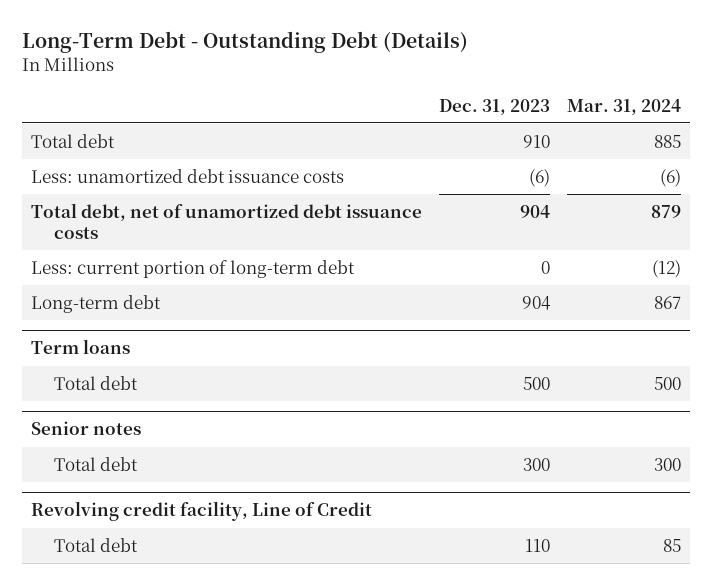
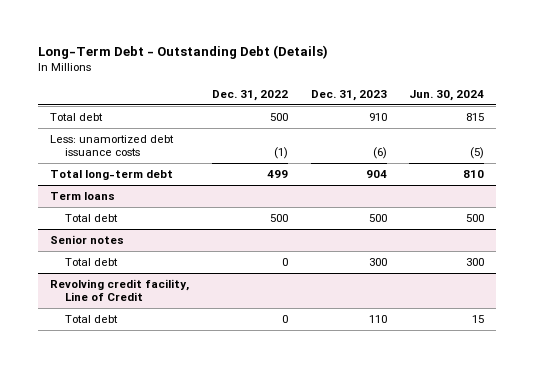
- | Dec. 31, 2023 | Mar. 31, 2024
+ | Dec. 31, 2022 | Dec. 31, 2023 | Jun. 30, 2024
- Total debt, net of unamortized debt issuance costs | 904 | 879
- Less: current portion of long-term debt | 0 | (12)
- Long-term debt | 904 | 867
+ Total long-term debt | 499 | 904 | 810

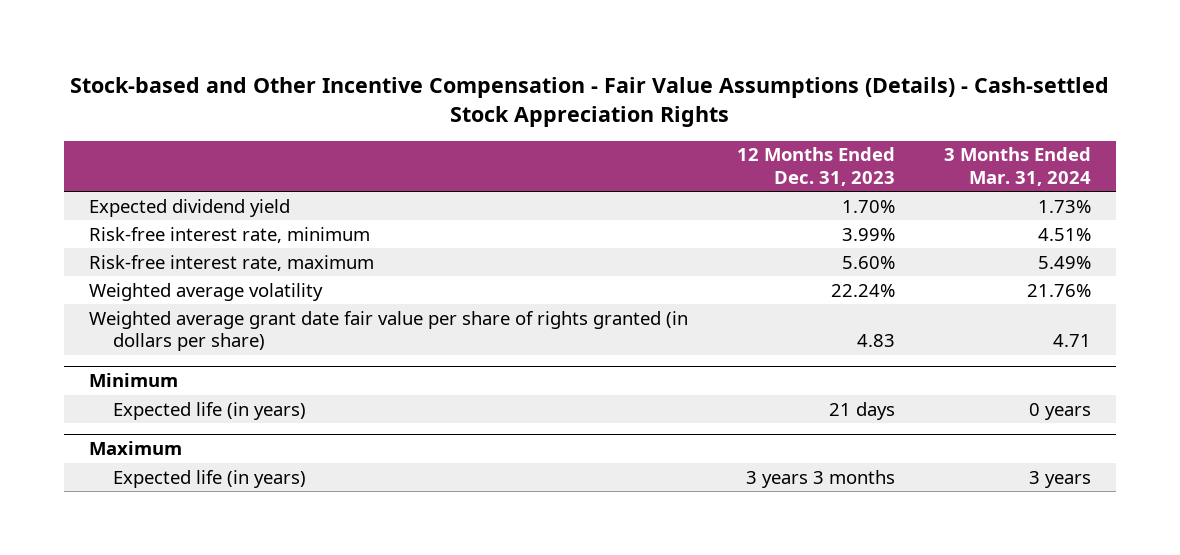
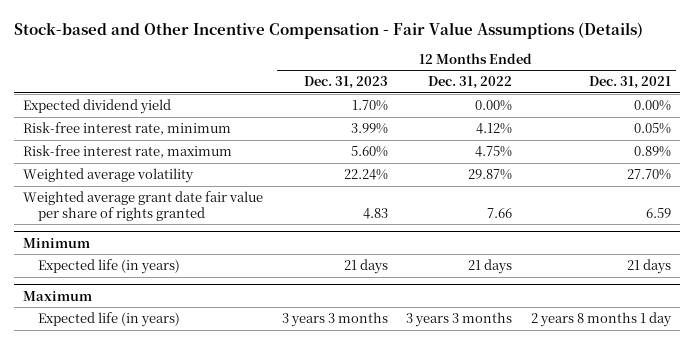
- Stock-based and Other Incentive Compensation - Fair Value Assumptions (Details) - Cash-settled Stock Appreciation Rights
+ Stock-based and Other Incentive Compensation - Fair Value Assumptions (Details)
- | 12 Months Ended Dec. 31, 2023 | 3 Months Ended Mar. 31, 2024
+ | 12 Months Ended Dec. 31, 2023 | 12 Months Ended Dec. 31, 2022 | 12 Months Ended Dec. 31, 2021
- Weighted average grant date fair value per share of rights granted (in dollars per share) | 4.83 | 4.71
+ Weighted average grant date fair value per share of rights granted | 4.83 | 7.66 | 6.59

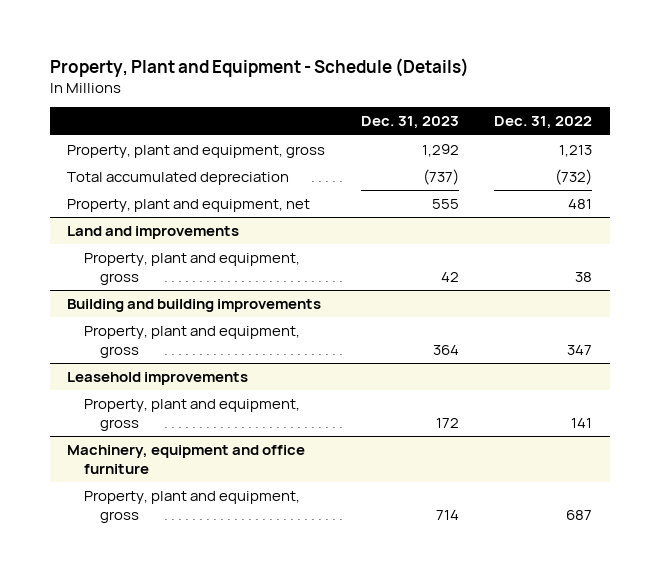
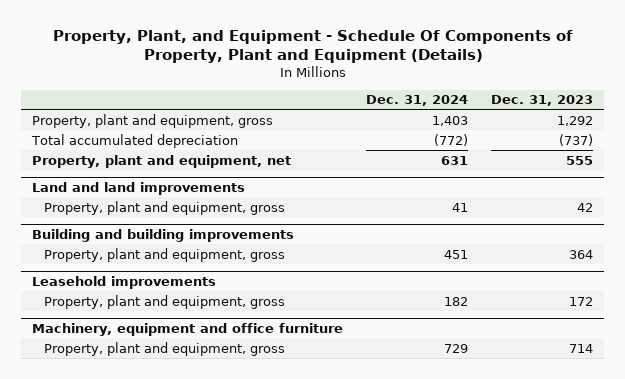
- Property, Plant and Equipment - Schedule (Details)
+ Property, Plant, and Equipment - Schedule Of Components of Property, Plant and Equipment (Details)
- | Dec. 31, 2023 | Dec. 31, 2022
+ | Dec. 31, 2024 | Dec. 31, 2023
- Land and improvements
+ Land and land improvements

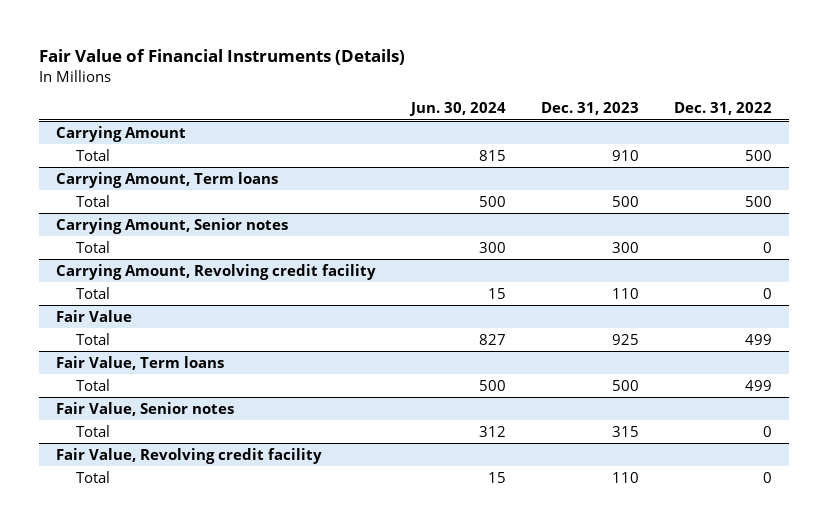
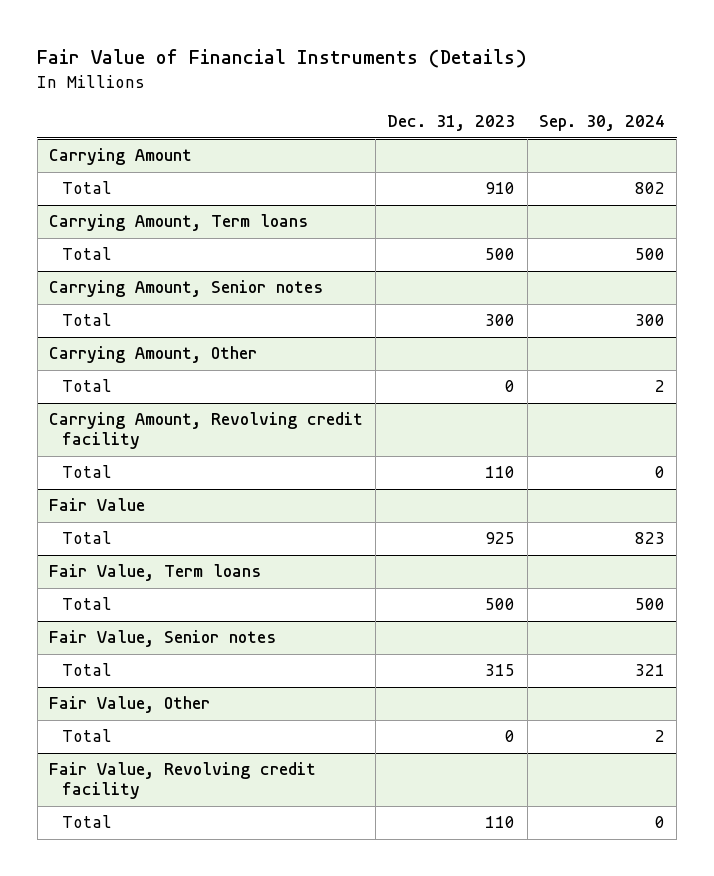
- | Jun. 30, 2024 | Dec. 31, 2023 | Dec. 31, 2022
+ | Dec. 31, 2023 | Sep. 30, 2024
+ Carrying Amount, Other
+ Total | 0 | 2
+ Fair Value, Other
+ Total | 0 | 2

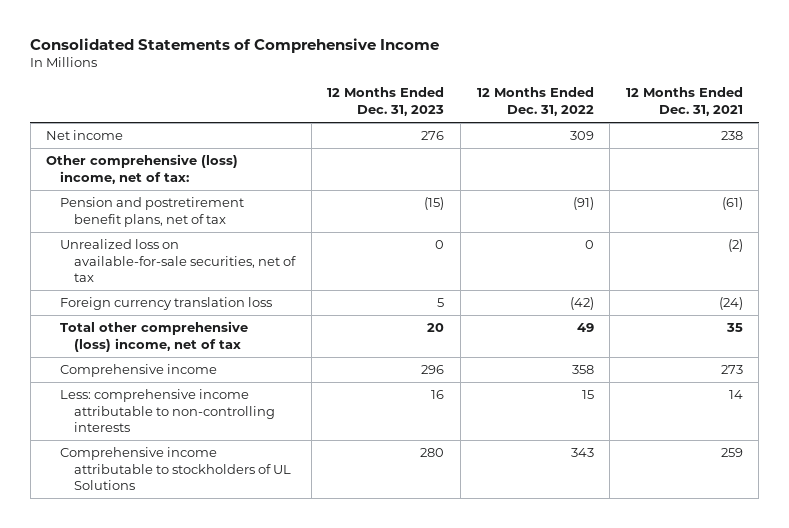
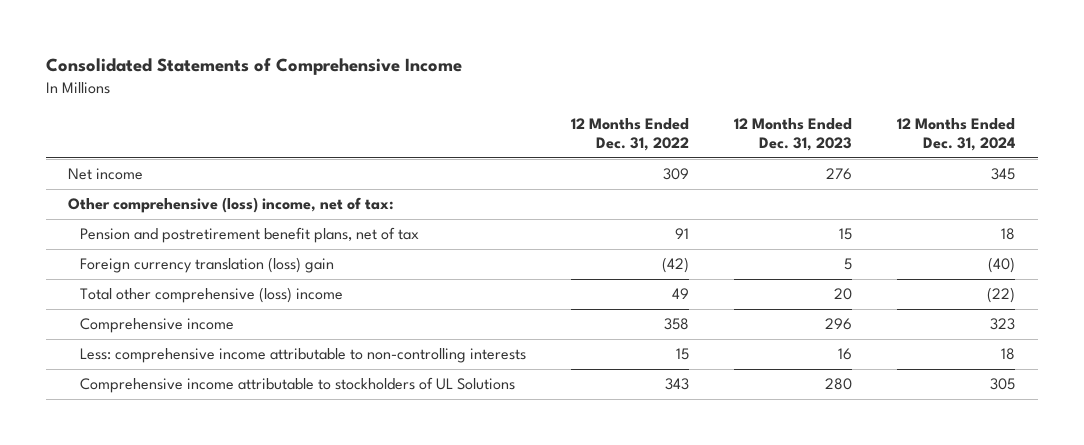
- | 12 Months Ended Dec. 31, 2023 | 12 Months Ended Dec. 31, 2022 | 12 Months Ended Dec. 31, 2021
+ | 12 Months Ended Dec. 31, 2022 | 12 Months Ended Dec. 31, 2023 | 12 Months Ended Dec. 31, 2024
- Pension and postretirement benefit plans, net of tax | (15) | (91) | (61)
- Unrealized loss on available-for-sale securities, net of tax | 0 | 0 | (2)
- Foreign currency translation loss | 5 | (42) | (24)
- Total other comprehensive (loss) income, net of tax | 20 | 49 | 35
+ Pension and postretirement benefit plans, net of tax | 91 | 15 | 18
+ Foreign currency translation (loss) gain | (42) | 5 | (40)
+ Total other comprehensive (loss) income | 49 | 20 | (22)

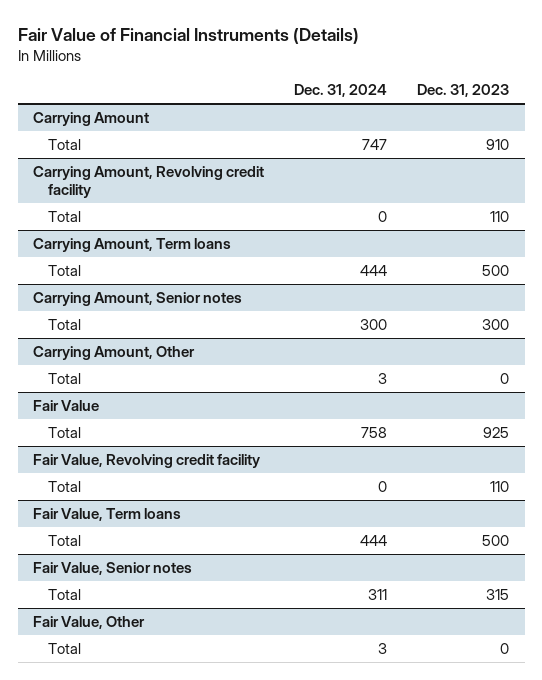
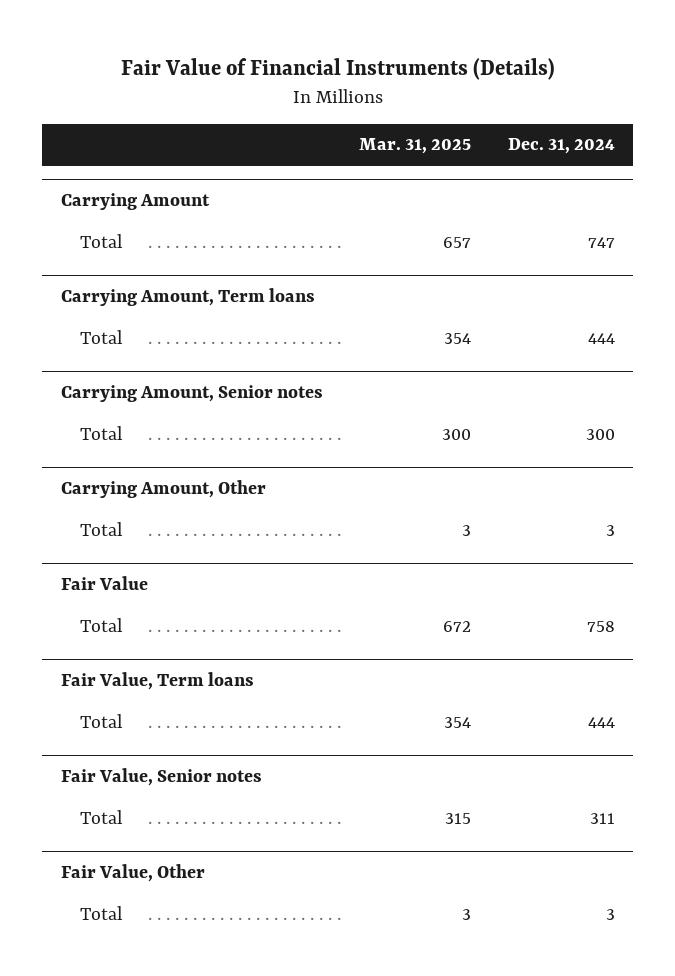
- | Dec. 31, 2024 | Dec. 31, 2023
+ | Mar. 31, 2025 | Dec. 31, 2024
- Carrying Amount, Revolving credit facility
- Total | 0 | 110
- Fair Value, Revolving credit facility
- Total | 0 | 110

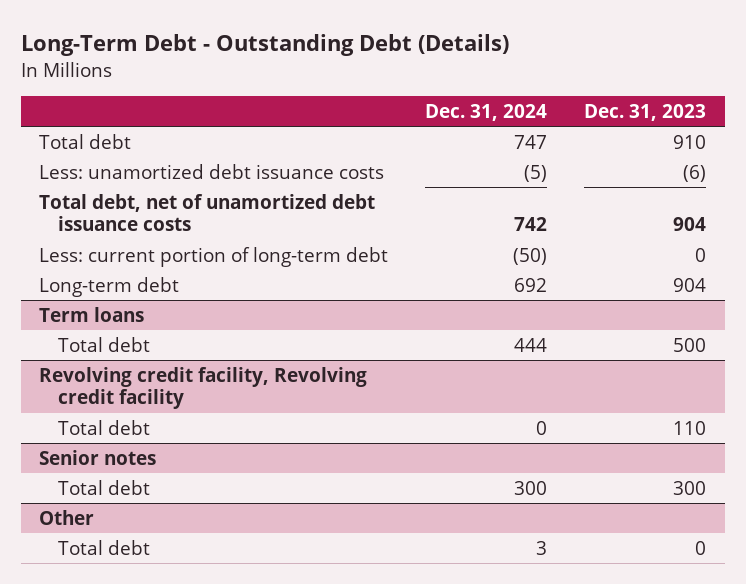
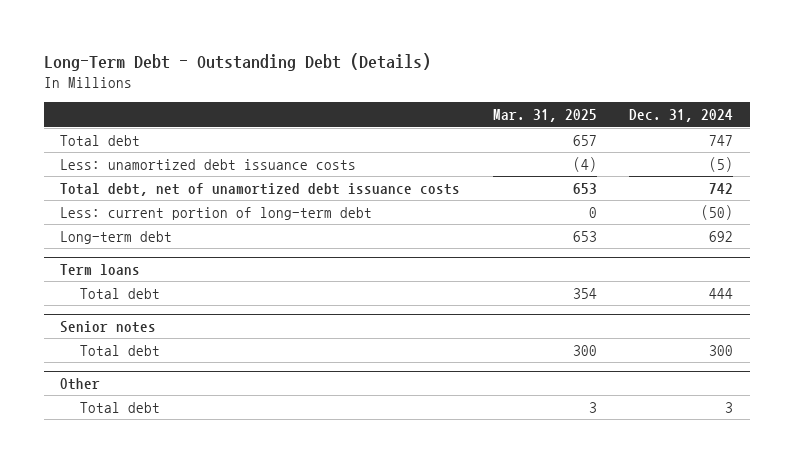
- | Dec. 31, 2024 | Dec. 31, 2023
+ | Mar. 31, 2025 | Dec. 31, 2024
- Revolving credit facility, Revolving credit facility
- Total debt | 0 | 110

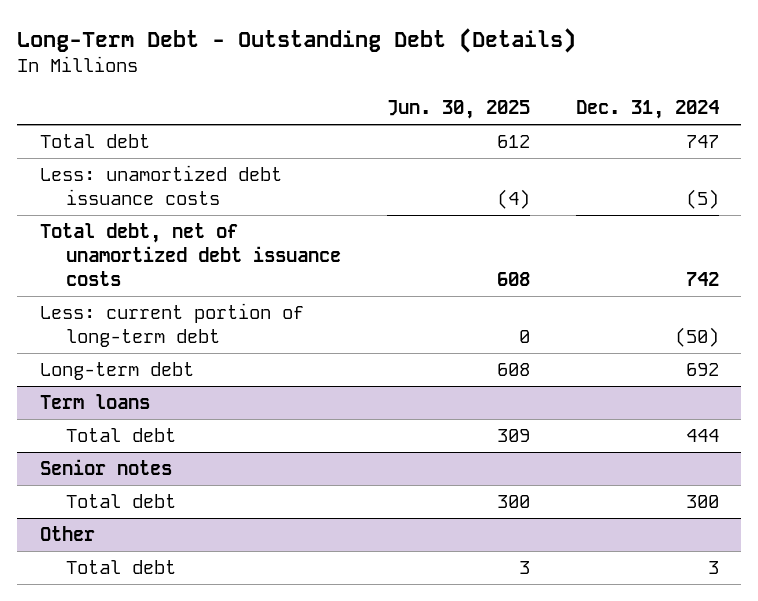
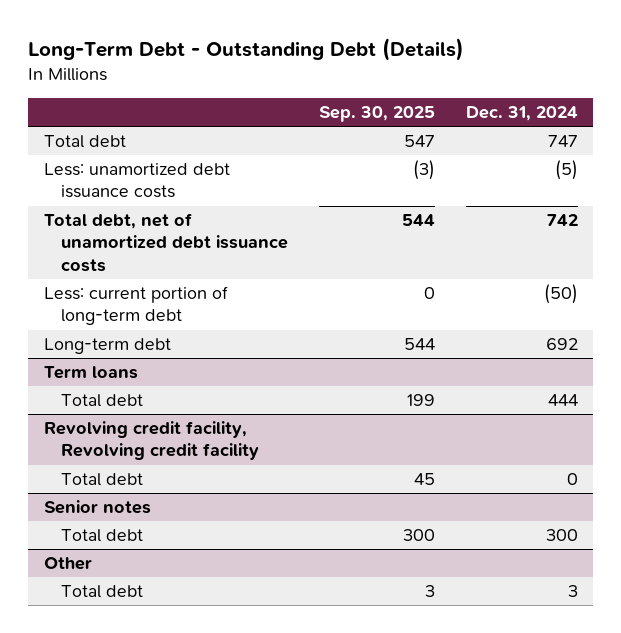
- | Jun. 30, 2025 | Dec. 31, 2024
+ | Sep. 30, 2025 | Dec. 31, 2024
+ Revolving credit facility, Revolving credit facility
+ Total debt | 45 | 0

